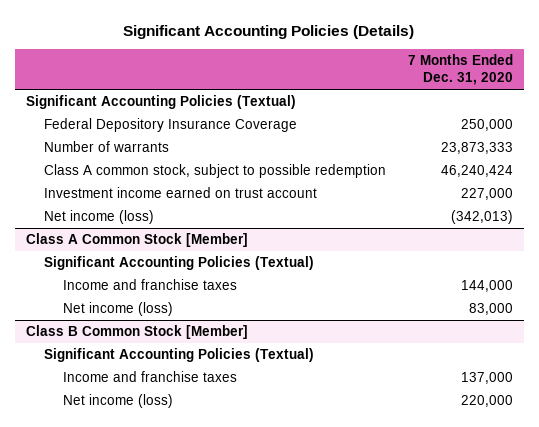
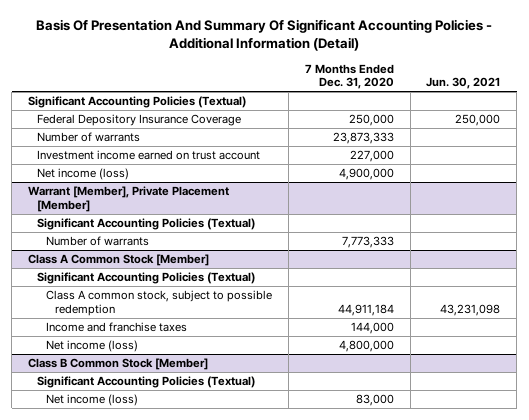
- Significant Accounting Policies (Details)
+ Basis Of Presentation And Summary Of Significant Accounting Policies - Additional Information (Detail)
- | 7 Months Ended Dec. 31, 2020
+ | 7 Months Ended Dec. 31, 2020 | Jun. 30, 2021
- Class A common stock, subject to possible redemption | 46,240,424
- Net income (loss) | (342,013)
+ Net income (loss) | 4,900,000 |
+ Warrant [Member], Private Placement [Member]
+ Significant Accounting Policies (Textual)
+ Number of warrants | 7,773,333 |
@ Class A Common Stock [Member]
+ Class A common stock, subject to possible redemption | 44,911,184 | 43,231,098
- Net income (loss) | 83,000
+ Net income (loss) | 4,800,000 |
@ Class B Common Stock [Member]
- Income and franchise taxes | 137,000
- Net income (loss) | 220,000
+ Net income (loss) | 83,000 |

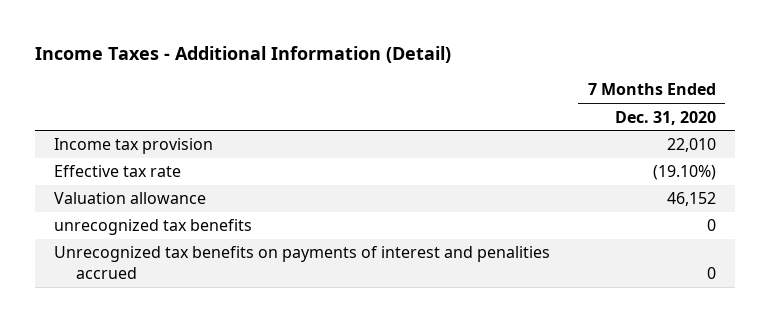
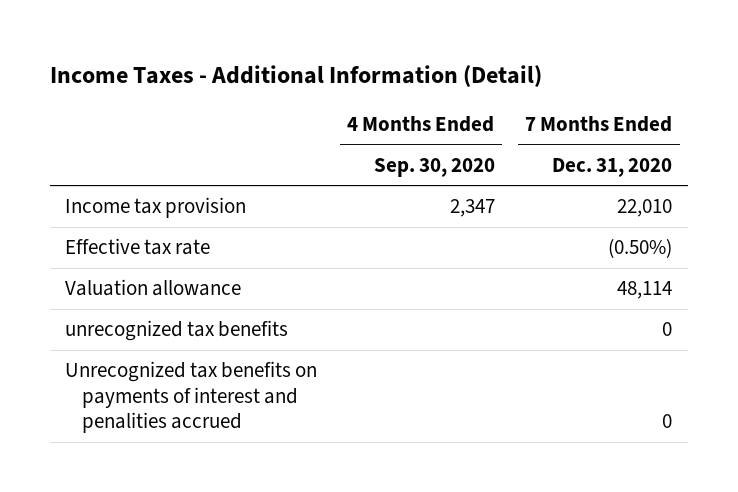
- | 7 Months Ended Dec. 31, 2020
+ | 4 Months Ended Sep. 30, 2020 | 7 Months Ended Dec. 31, 2020
- Effective tax rate | (19.10%)
- Valuation allowance | 46,152
+ Effective tax rate | | (0.50%)
+ Valuation allowance | | 48,114

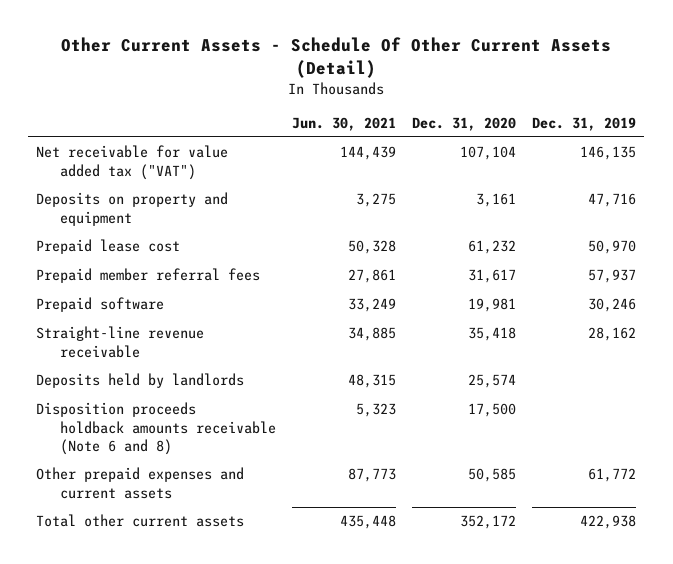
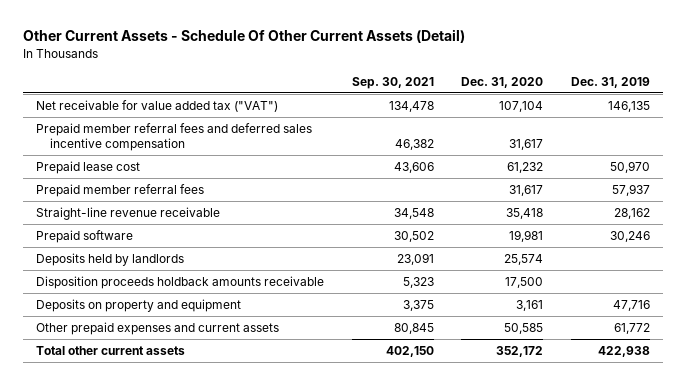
- | Jun. 30, 2021 | Dec. 31, 2020 | Dec. 31, 2019
+ | Sep. 30, 2021 | Dec. 31, 2020 | Dec. 31, 2019
+ Prepaid member referral fees and deferred sales incentive compensation | 46,382 | 31,617 |
moved down: Prepaid software | 30,502 | 19,981 | 30,246
- Disposition proceeds holdback amounts receivable (Note 6 and 8) | 5,323 | 17,500 |
+ Disposition proceeds holdback amounts receivable | 5,323 | 17,500 |
moved down: Deposits on property and equipment | 3,375 | 3,161 | 47,716

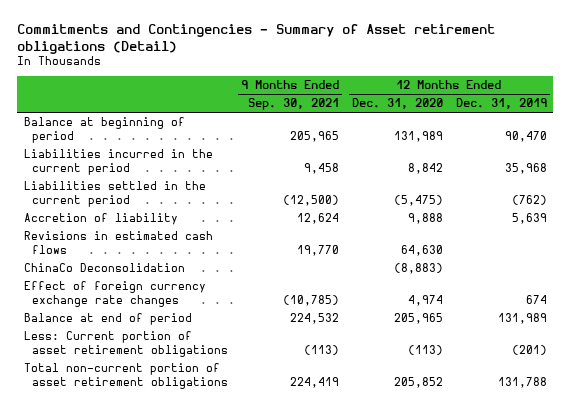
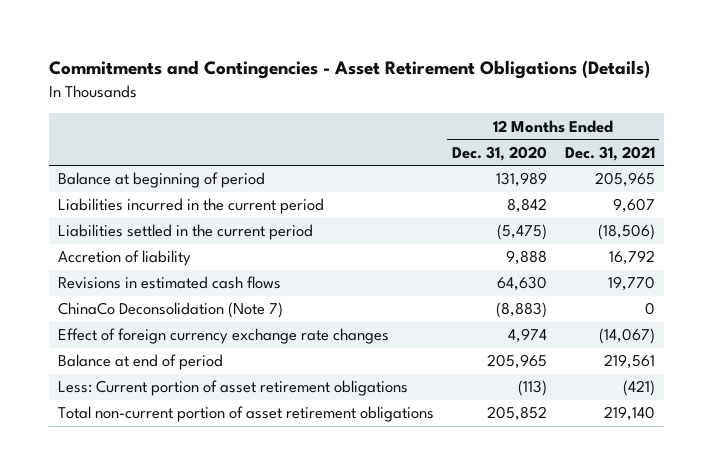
- Commitments and Contingencies - Summary of Asset retirement obligations (Detail)
+ Commitments and Contingencies - Asset Retirement Obligations (Details)
- | 9 Months Ended Sep. 30, 2021 | 12 Months Ended Dec. 31, 2020 | 12 Months Ended Dec. 31, 2019
+ | 12 Months Ended Dec. 31, 2020 | 12 Months Ended Dec. 31, 2021
- ChinaCo Deconsolidation | | (8,883) |
+ ChinaCo Deconsolidation (Note 7) | (8,883) | 0

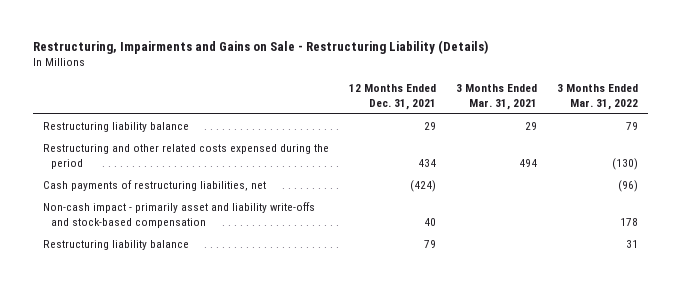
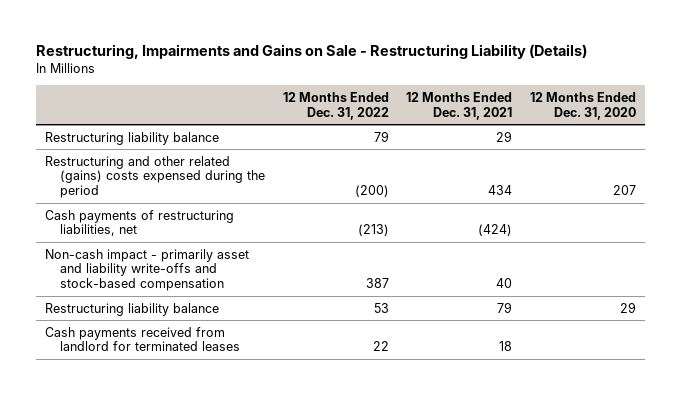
- | 12 Months Ended Dec. 31, 2021 | 3 Months Ended Mar. 31, 2021 | 3 Months Ended Mar. 31, 2022
+ | 12 Months Ended Dec. 31, 2022 | 12 Months Ended Dec. 31, 2021 | 12 Months Ended Dec. 31, 2020
- Restructuring and other related costs expensed during the period | 434 | 494 | (130)
+ Restructuring and other related (gains) costs expensed during the period | (200) | 434 | 207
+ Cash payments received from landlord for terminated leases | 22 | 18 |

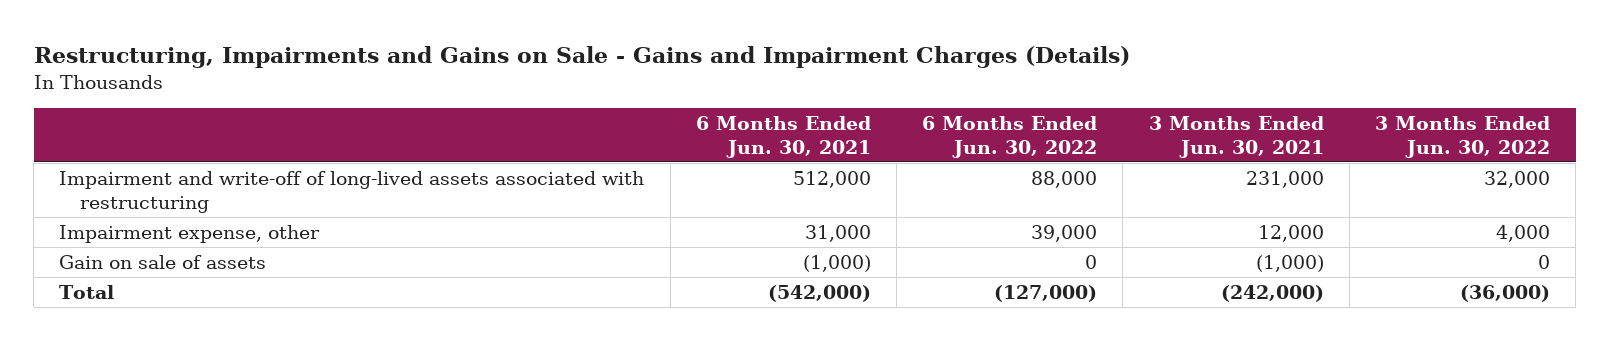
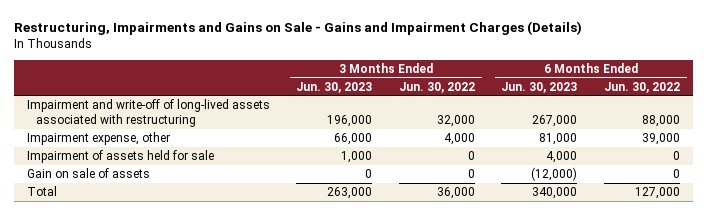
- | 6 Months Ended Jun. 30, 2021 | 6 Months Ended Jun. 30, 2022 | 3 Months Ended Jun. 30, 2021 | 3 Months Ended Jun. 30, 2022
+ | 3 Months Ended Jun. 30, 2023 | 3 Months Ended Jun. 30, 2022 | 6 Months Ended Jun. 30, 2023 | 6 Months Ended Jun. 30, 2022
+ Impairment of assets held for sale | 1,000 | 0 | 4,000 | 0
- Total | (542,000) | (127,000) | (242,000) | (36,000)
+ Total | 263,000 | 36,000 | 340,000 | 127,000

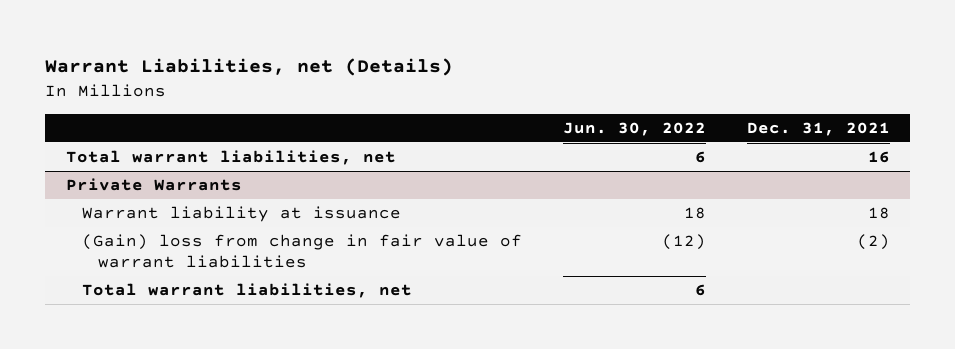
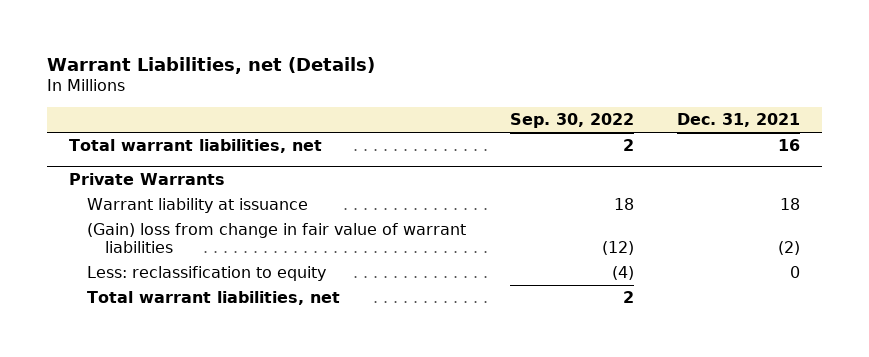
- | Jun. 30, 2022 | Dec. 31, 2021
+ | Sep. 30, 2022 | Dec. 31, 2021
@ Private Warrants
+ Less: reclassification to equity | (4) | 0

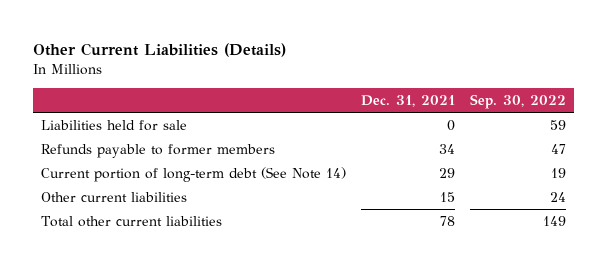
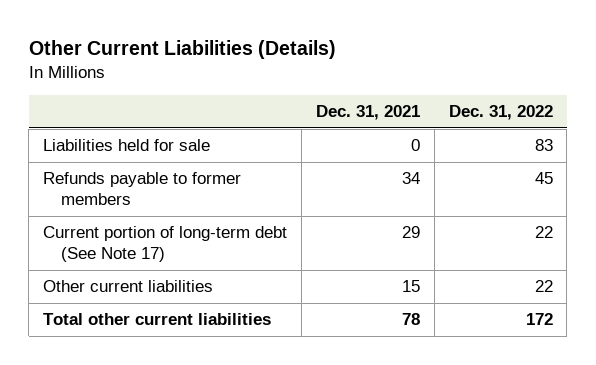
- | Dec. 31, 2021 | Sep. 30, 2022
+ | Dec. 31, 2021 | Dec. 31, 2022
- Current portion of long-term debt (See Note 14) | 29 | 19
+ Current portion of long-term debt (See Note 17) | 29 | 22

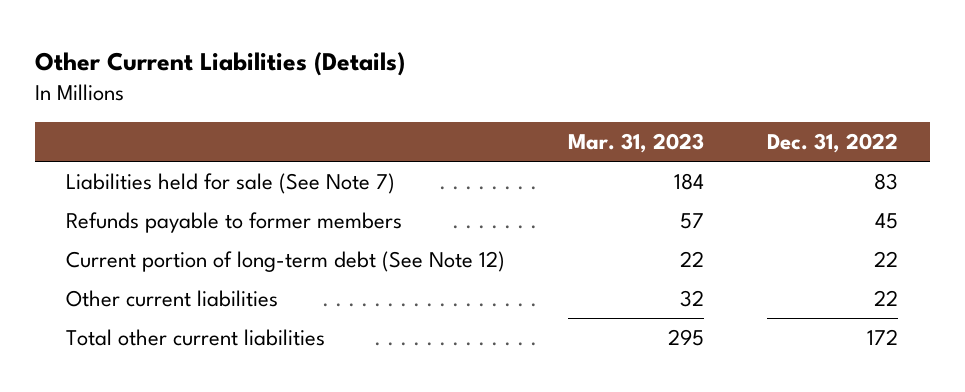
- | Dec. 31, 2021 | Dec. 31, 2022
+ | Mar. 31, 2023 | Dec. 31, 2022
- Liabilities held for sale | 0 | 83
+ Liabilities held for sale (See Note 7) | 184 | 83
- Current portion of long-term debt (See Note 17) | 29 | 22
+ Current portion of long-term debt (See Note 12) | 22 | 22

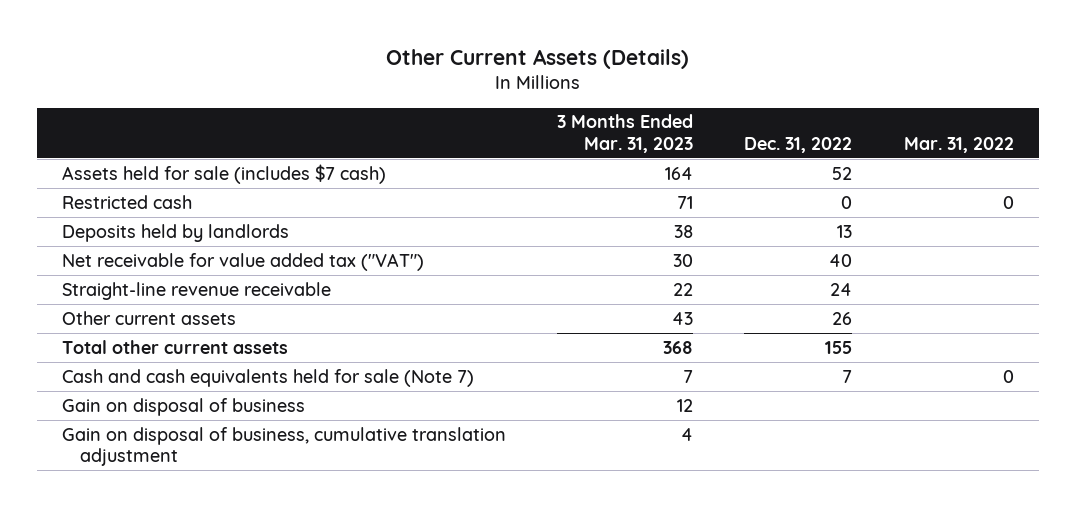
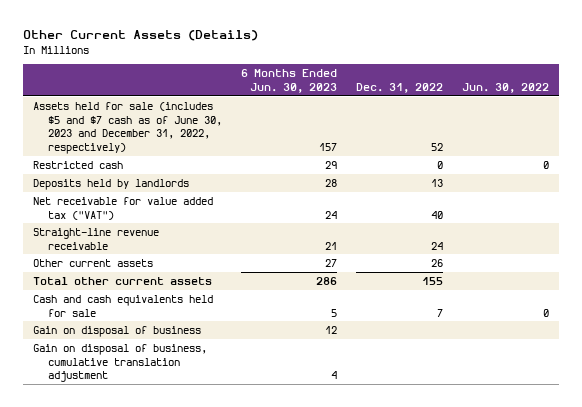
- | 3 Months Ended Mar. 31, 2023 | Dec. 31, 2022 | Mar. 31, 2022
+ | 6 Months Ended Jun. 30, 2023 | Dec. 31, 2022 | Jun. 30, 2022
- Assets held for sale (includes $7 cash) | 164 | 52 |
+ Assets held for sale (includes $5 and $7 cash as of June 30, 2023 and December 31, 2022, respectively) | 157 | 52 |
- Cash and cash equivalents held for sale (Note 7) | 7 | 7 | 0
+ Cash and cash equivalents held for sale | 5 | 7 | 0

